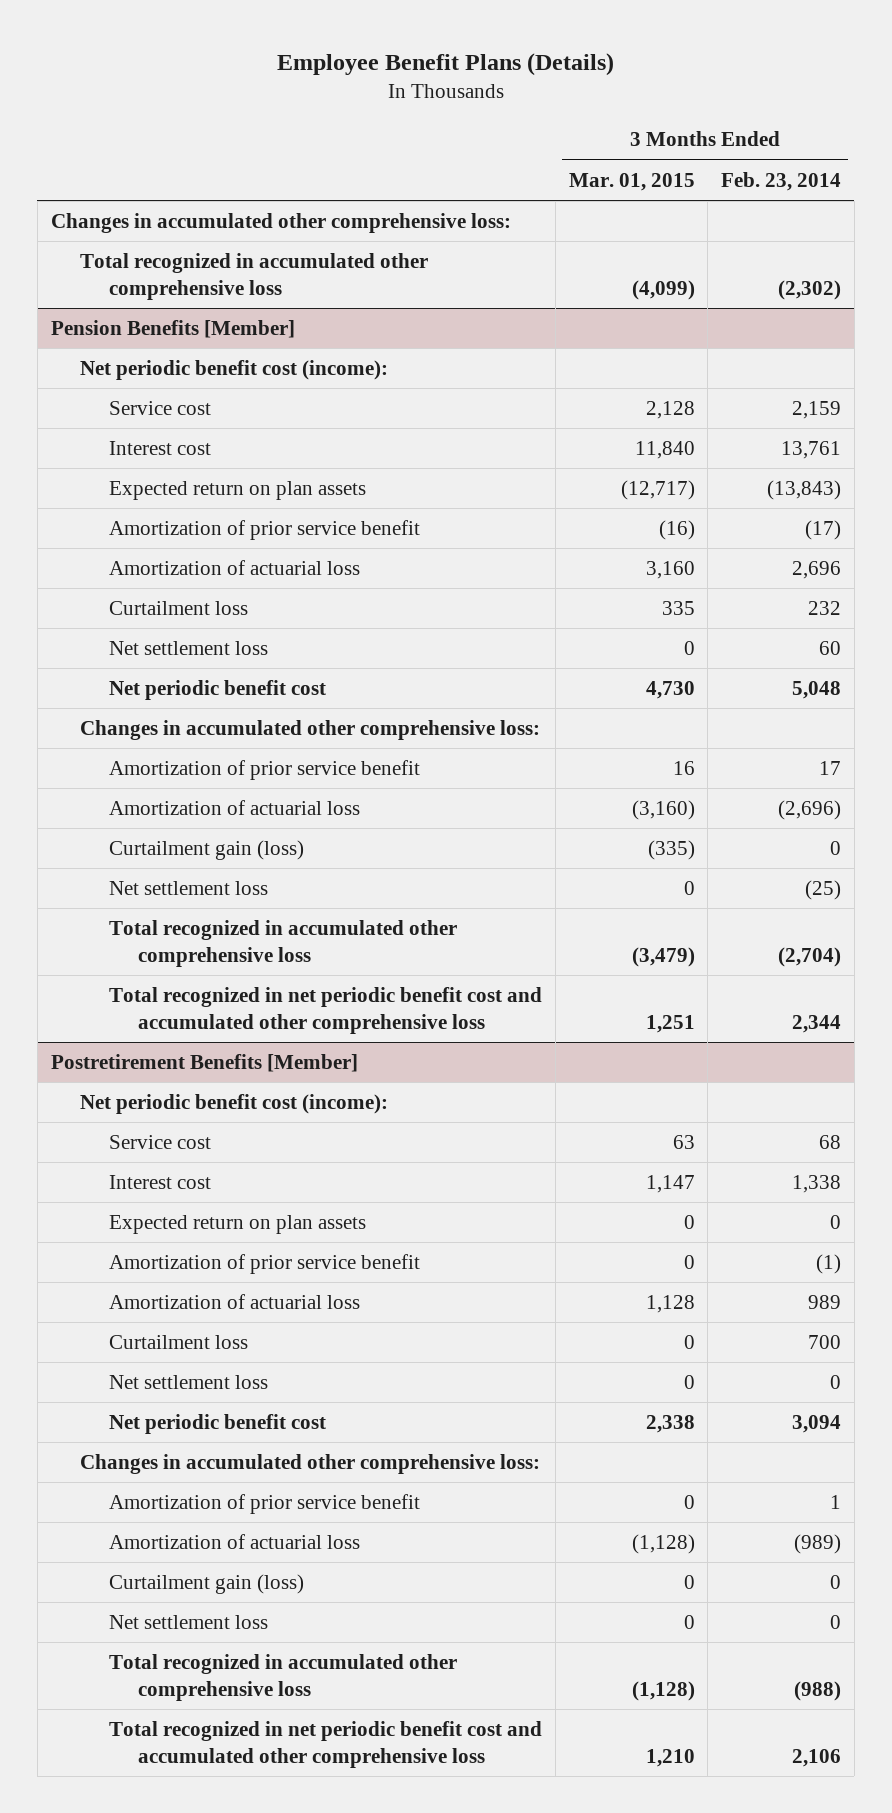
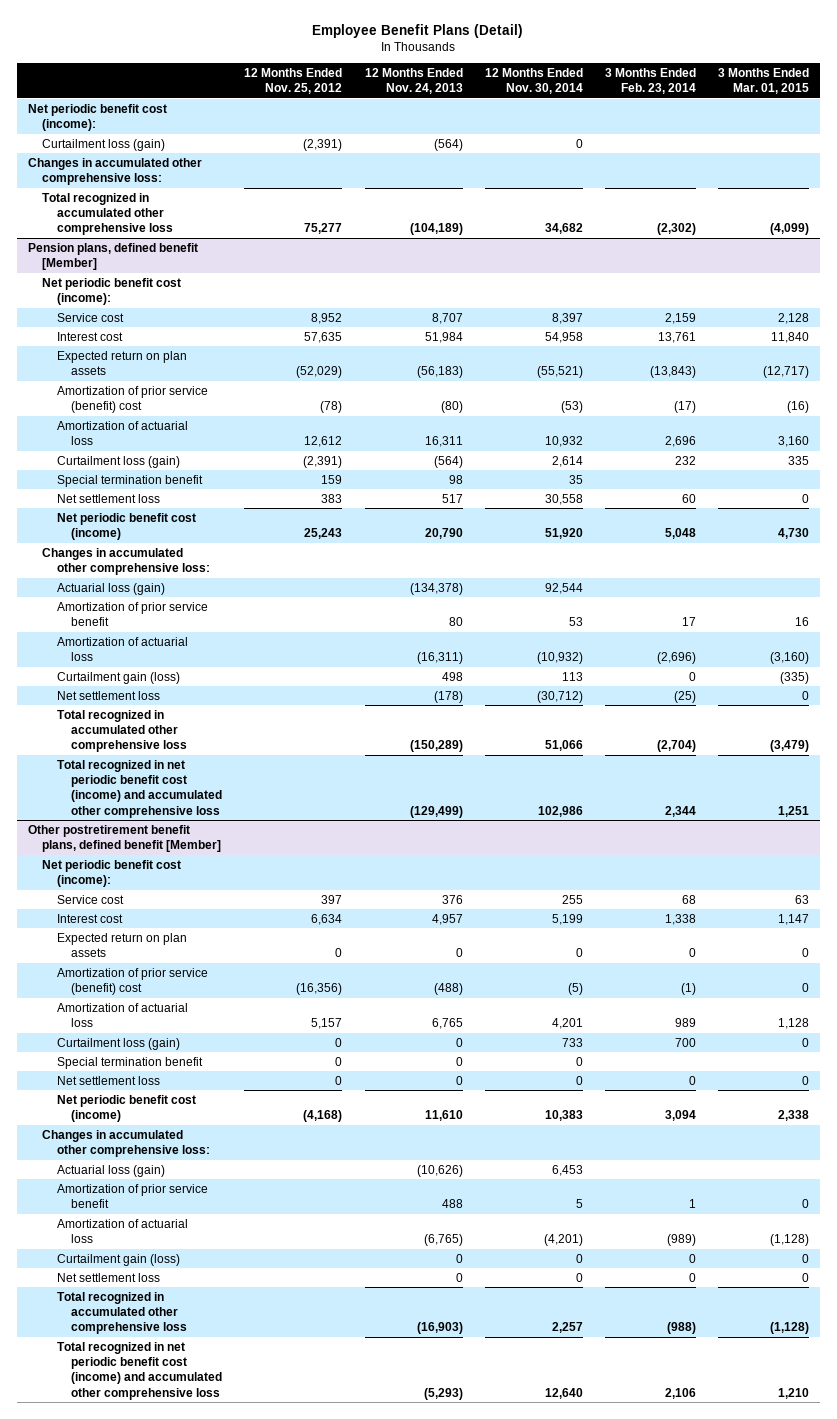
- Employee Benefit Plans (Details)
+ Employee Benefit Plans (Detail)
- | 3 Months Ended Mar. 01, 2015 | 3 Months Ended Feb. 23, 2014
+ | 12 Months Ended Nov. 25, 2012 | 12 Months Ended Nov. 24, 2013 | 12 Months Ended Nov. 30, 2014 | 3 Months Ended Feb. 23, 2014 | 3 Months Ended Mar. 01, 2015
+ Net periodic benefit cost (income):
+ Curtailment loss (gain) | (2,391) | (564) | 0 | |
- Pension Benefits [Member]
+ Pension plans, defined benefit [Member]
- Amortization of prior service benefit | (16) | (17)
+ Amortization of prior service (benefit) cost | (78) | (80) | (53) | (17) | (16)
- Curtailment loss | 335 | 232
+ Curtailment loss (gain) | (2,391) | (564) | 2,614 | 232 | 335
+ Special termination benefit | 159 | 98 | 35 | |
- Net periodic benefit cost | 4,730 | 5,048
+ Net periodic benefit cost (income) | 25,243 | 20,790 | 51,920 | 5,048 | 4,730
+ Actuarial loss (gain) | | (134,378) | 92,544 | |
- Total recognized in net periodic benefit cost and accumulated other comprehensive loss | 1,251 | 2,344
- Postretirement Benefits [Member]
+ Total recognized in net periodic benefit cost (income) and accumulated other comprehensive loss | | (129,499) | 102,986 | 2,344 | 1,251
+ Other postretirement benefit plans, defined benefit [Member]
- Amortization of prior service benefit | 0 | (1)
+ Amortization of prior service (benefit) cost | (16,356) | (488) | (5) | (1) | 0
- Curtailment loss | 0 | 700
+ Curtailment loss (gain) | 0 | 0 | 733 | 700 | 0
+ Special termination benefit | 0 | 0 | 0 | |
- Net periodic benefit cost | 2,338 | 3,094
+ Net periodic benefit cost (income) | (4,168) | 11,610 | 10,383 | 3,094 | 2,338
+ Actuarial loss (gain) | | (10,626) | 6,453 | |
- Total recognized in net periodic benefit cost and accumulated other comprehensive loss | 1,210 | 2,106
+ Total recognized in net periodic benefit cost (income) and accumulated other comprehensive loss | | (5,293) | 12,640 | 2,106 | 1,210

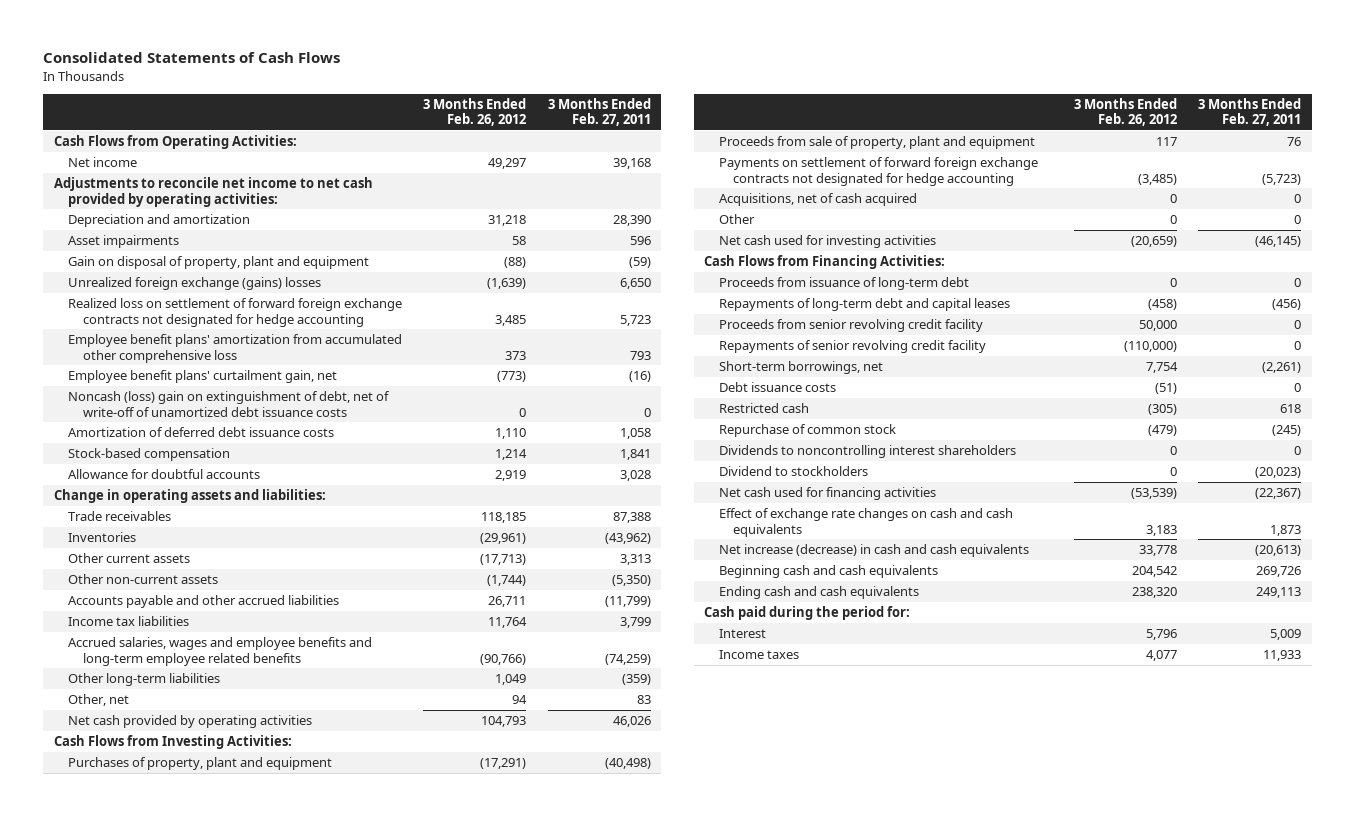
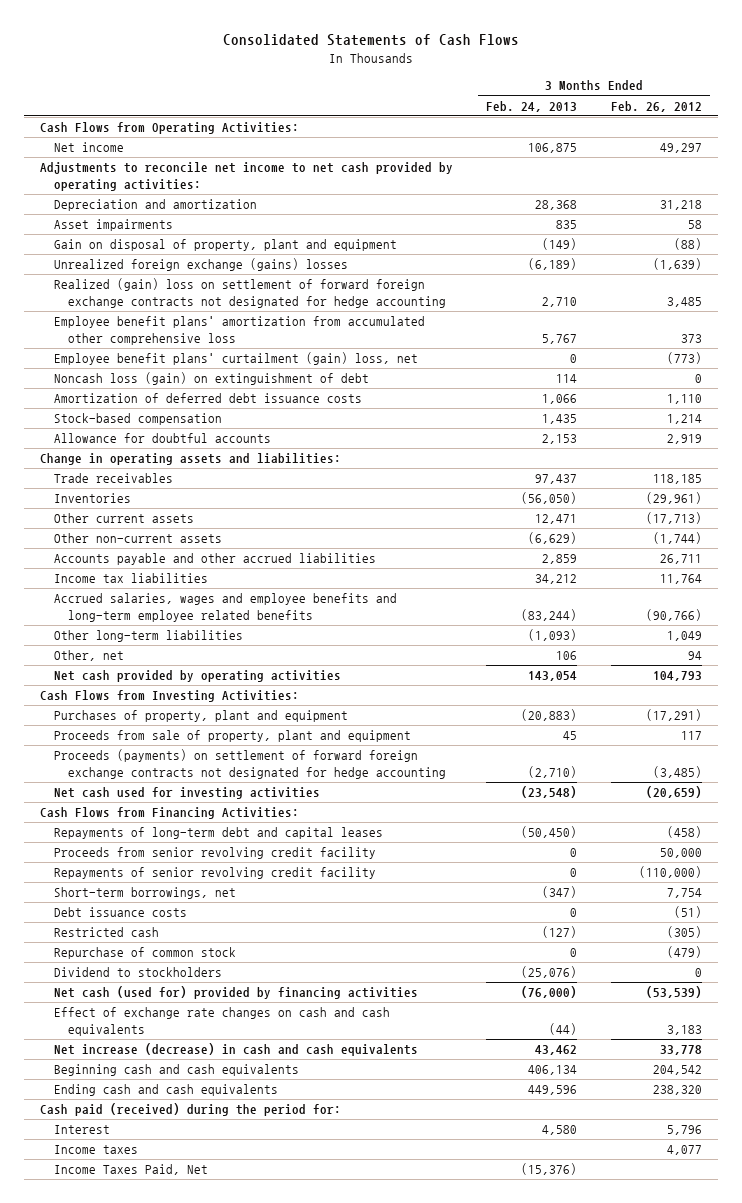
- | 3 Months Ended Feb. 26, 2012 | 3 Months Ended Feb. 27, 2011
+ | 3 Months Ended Feb. 24, 2013 | 3 Months Ended Feb. 26, 2012
- Realized loss on settlement of forward foreign exchange contracts not designated for hedge accounting | 3,485 | 5,723
+ Realized (gain) loss on settlement of forward foreign exchange contracts not designated for hedge accounting | 2,710 | 3,485
- Employee benefit plans' curtailment gain, net | (773) | (16)
- Noncash (loss) gain on extinguishment of debt, net of write-off of unamortized debt issuance costs | 0 | 0
+ Employee benefit plans' curtailment (gain) loss, net | 0 | (773)
+ Noncash loss (gain) on extinguishment of debt | 114 | 0
- Payments on settlement of forward foreign exchange contracts not designated for hedge accounting | (3,485) | (5,723)
- Acquisitions, net of cash acquired | 0 | 0
- Other | 0 | 0
+ Proceeds (payments) on settlement of forward foreign exchange contracts not designated for hedge accounting | (2,710) | (3,485)
- Proceeds from issuance of long-term debt | 0 | 0
- Dividends to noncontrolling interest shareholders | 0 | 0
- Net cash used for financing activities | (53,539) | (22,367)
+ Net cash (used for) provided by financing activities | (76,000) | (53,539)
- Cash paid during the period for:
+ Cash paid (received) during the period for:
+ Income Taxes Paid, Net | (15,376) |

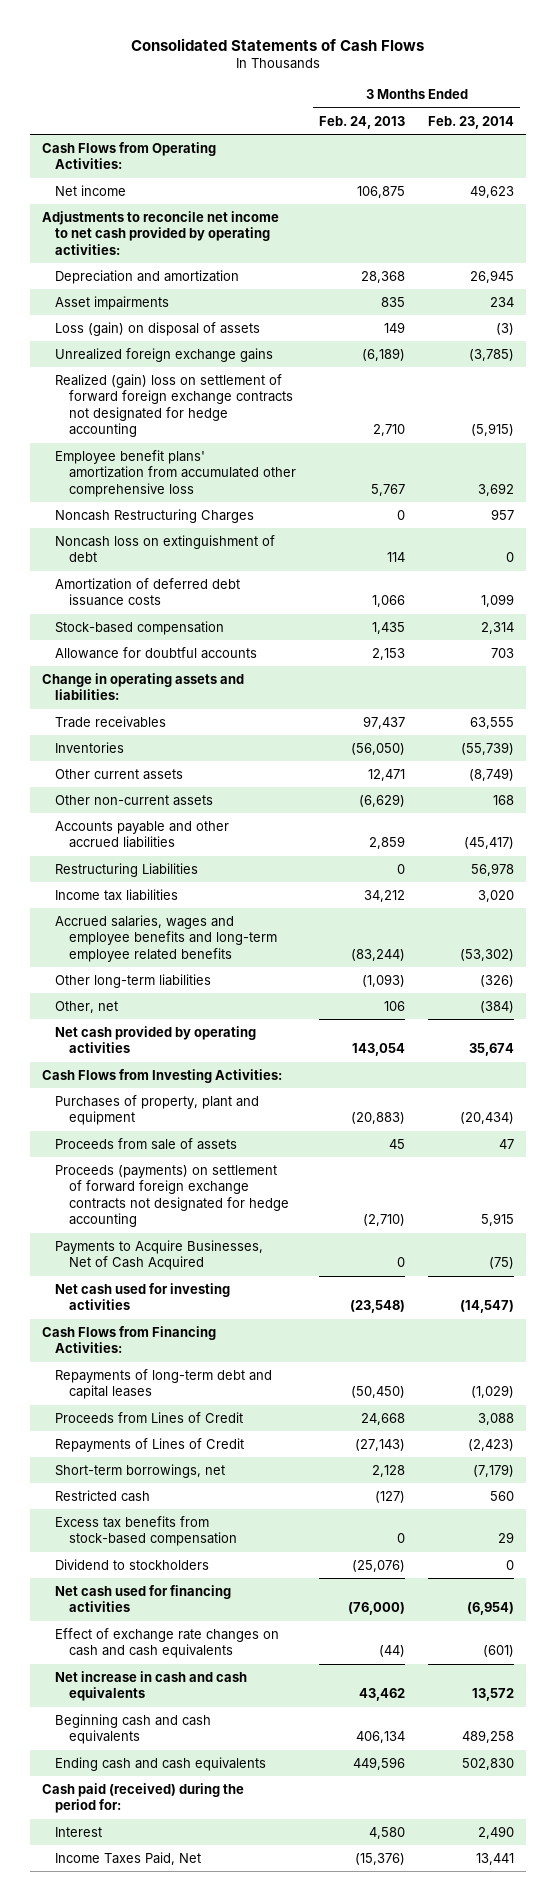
- | 3 Months Ended Feb. 24, 2013 | 3 Months Ended Feb. 26, 2012
+ | 3 Months Ended Feb. 24, 2013 | 3 Months Ended Feb. 23, 2014
- Gain on disposal of property, plant and equipment | (149) | (88)
- Unrealized foreign exchange (gains) losses | (6,189) | (1,639)
+ Loss (gain) on disposal of assets | 149 | (3)
+ Unrealized foreign exchange gains | (6,189) | (3,785)
- Employee benefit plans' curtailment (gain) loss, net | 0 | (773)
- Noncash loss (gain) on extinguishment of debt | 114 | 0
+ Noncash Restructuring Charges | 0 | 957
+ Noncash loss on extinguishment of debt | 114 | 0
+ Restructuring Liabilities | 0 | 56,978
- Proceeds from sale of property, plant and equipment | 45 | 117
+ Proceeds from sale of assets | 45 | 47
+ Payments to Acquire Businesses, Net of Cash Acquired | 0 | (75)
- Proceeds from senior revolving credit facility | 0 | 50,000
- Repayments of senior revolving credit facility | 0 | (110,000)
- Short-term borrowings, net | (347) | 7,754
- Debt issuance costs | 0 | (51)
+ Proceeds from Lines of Credit | 24,668 | 3,088
+ Repayments of Lines of Credit | (27,143) | (2,423)
+ Short-term borrowings, net | 2,128 | (7,179)
- Repurchase of common stock | 0 | (479)
+ Excess tax benefits from stock-based compensation | 0 | 29
- Net cash (used for) provided by financing activities | (76,000) | (53,539)
+ Net cash used for financing activities | (76,000) | (6,954)
- Net increase (decrease) in cash and cash equivalents | 43,462 | 33,778
+ Net increase in cash and cash equivalents | 43,462 | 13,572
- Income taxes | | 4,077

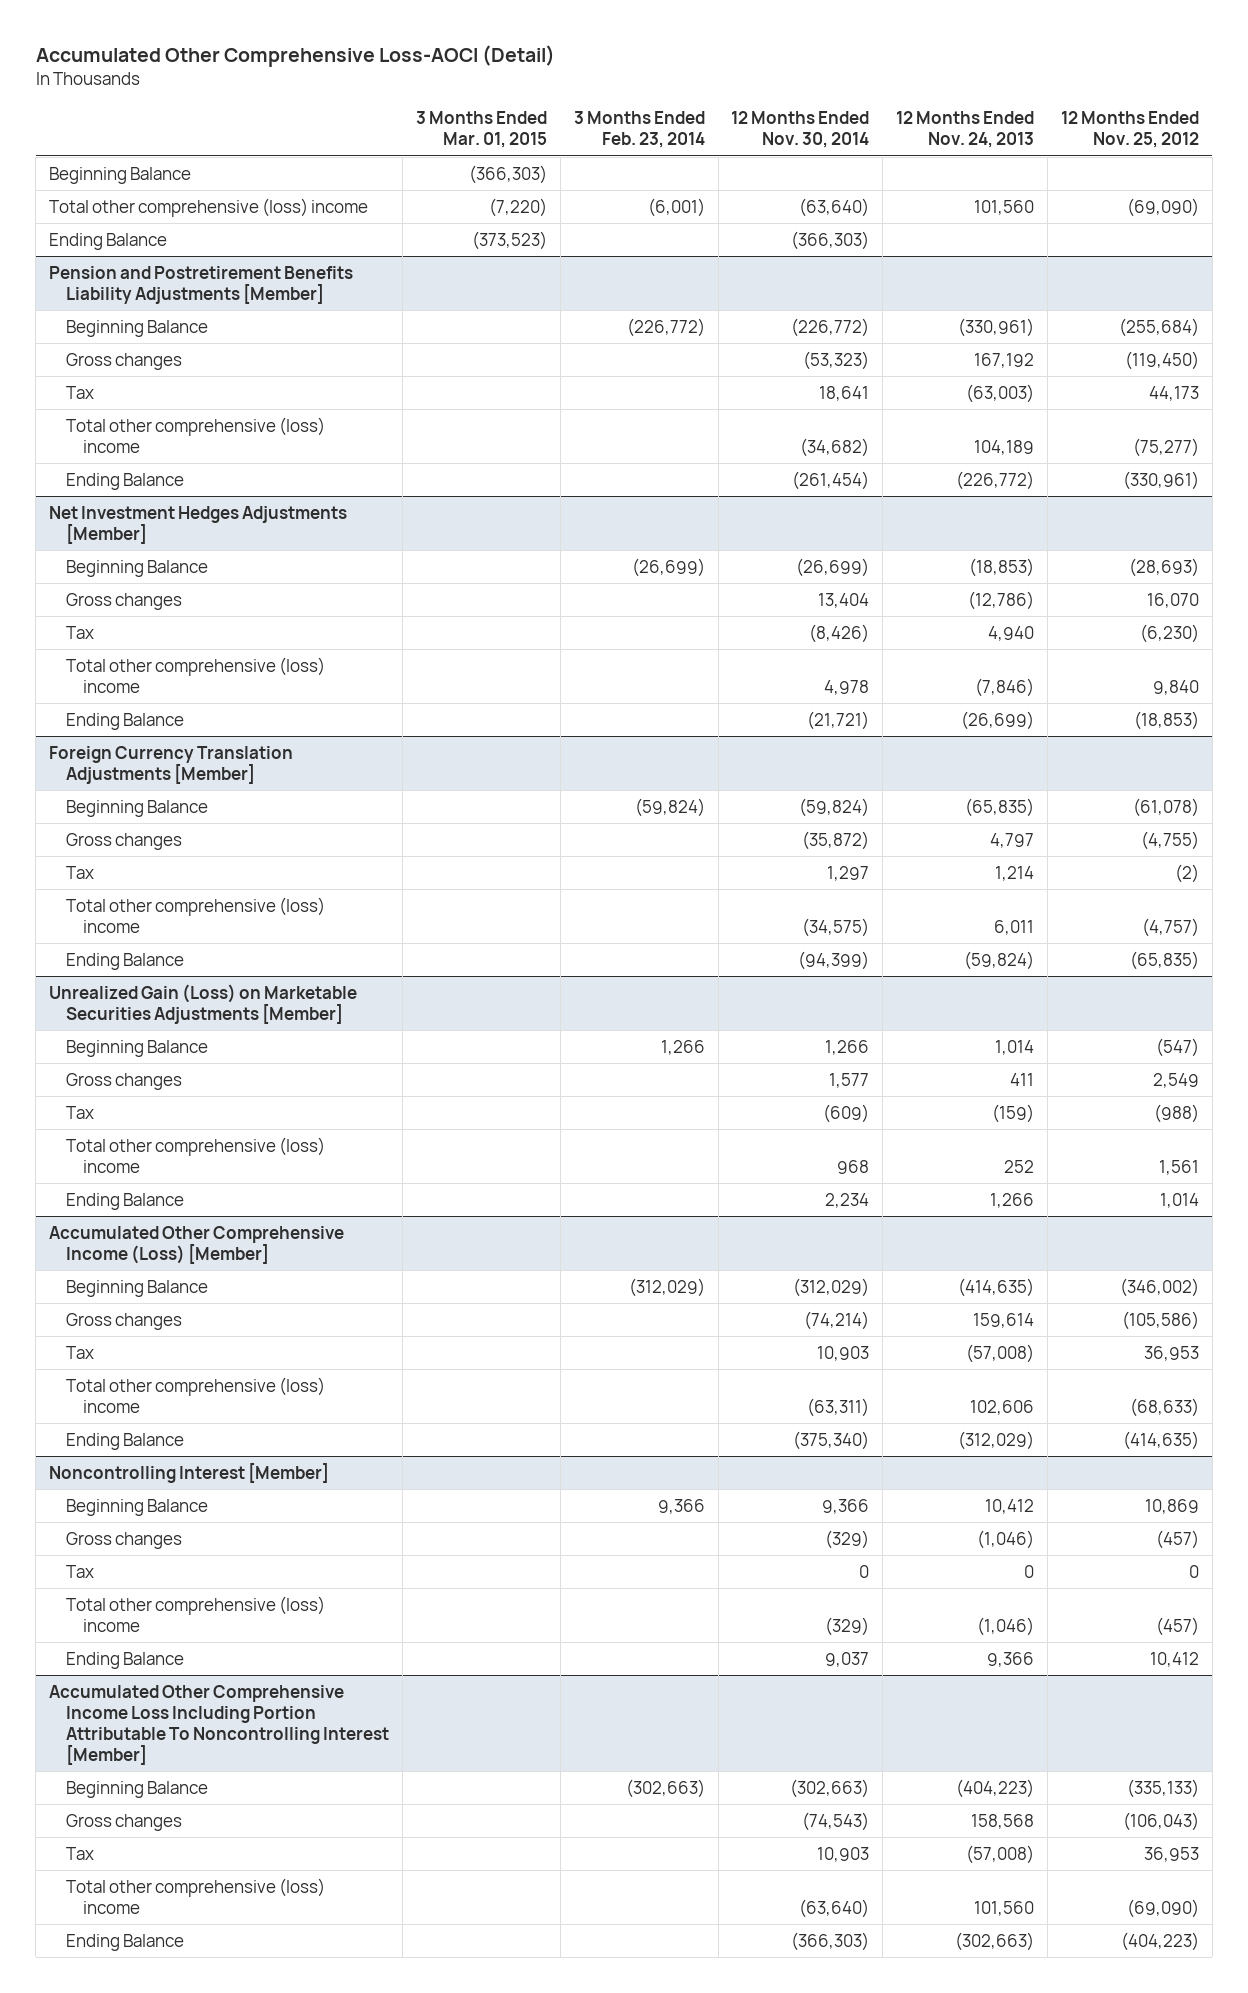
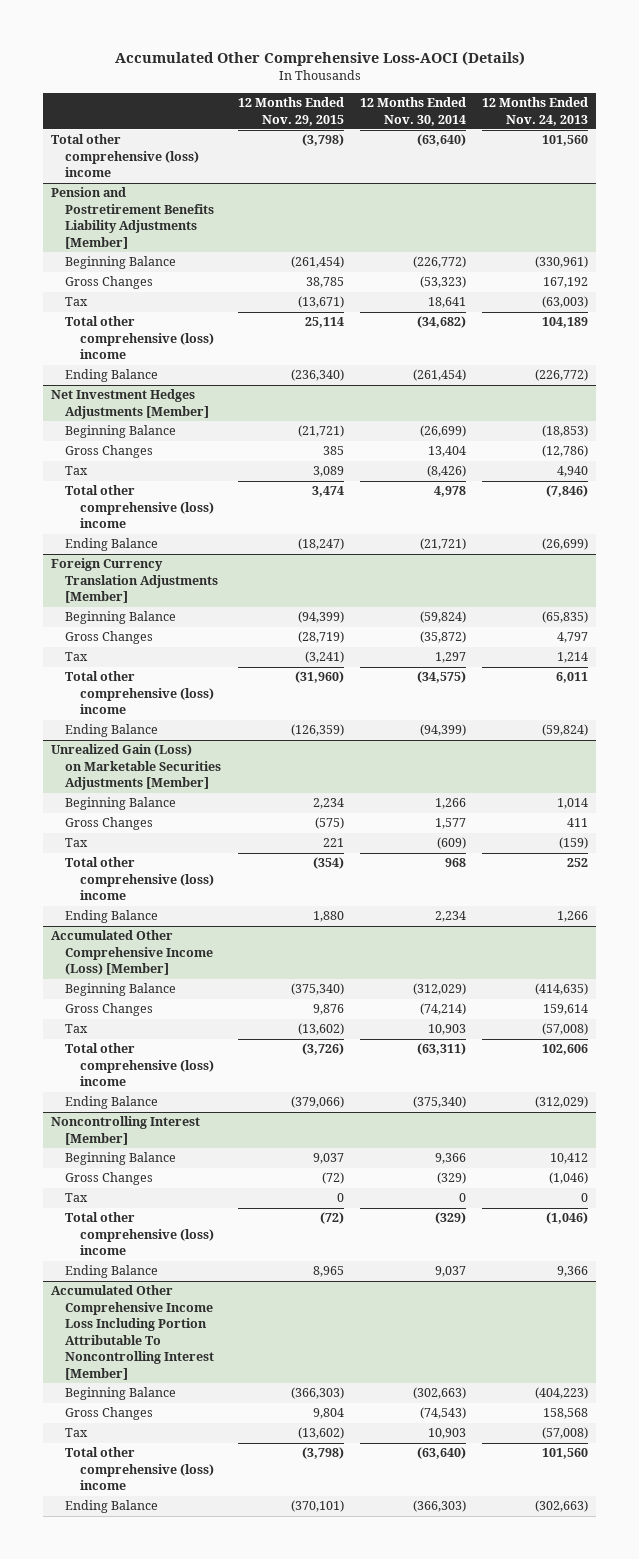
- Accumulated Other Comprehensive Loss-AOCI (Detail)
+ Accumulated Other Comprehensive Loss-AOCI (Details)
- | 3 Months Ended Mar. 01, 2015 | 3 Months Ended Feb. 23, 2014 | 12 Months Ended Nov. 30, 2014 | 12 Months Ended Nov. 24, 2013 | 12 Months Ended Nov. 25, 2012
+ | 12 Months Ended Nov. 29, 2015 | 12 Months Ended Nov. 30, 2014 | 12 Months Ended Nov. 24, 2013
- Beginning Balance | (366,303) | | | |
- Ending Balance | (373,523) | | (366,303) | |
@ Pension and Postretirement Benefits Liability Adjustments [Member]
- Gross changes | | | (53,323) | 167,192 | (119,450)
+ Gross Changes | 38,785 | (53,323) | 167,192
@ Net Investment Hedges Adjustments [Member]
- Gross changes | | | 13,404 | (12,786) | 16,070
+ Gross Changes | 385 | 13,404 | (12,786)
@ Foreign Currency Translation Adjustments [Member]
- Gross changes | | | (35,872) | 4,797 | (4,755)
+ Gross Changes | (28,719) | (35,872) | 4,797
@ Unrealized Gain (Loss) on Marketable Securities Adjustments [Member]
- Gross changes | | | 1,577 | 411 | 2,549
+ Gross Changes | (575) | 1,577 | 411
@ Accumulated Other Comprehensive Income (Loss) [Member]
- Gross changes | | | (74,214) | 159,614 | (105,586)
+ Gross Changes | 9,876 | (74,214) | 159,614
@ Noncontrolling Interest [Member]
- Gross changes | | | (329) | (1,046) | (457)
+ Gross Changes | (72) | (329) | (1,046)
@ Accumulated Other Comprehensive Income Loss Including Portion Attributable To Noncontrolling Interest [Member]
- Gross changes | | | (74,543) | 158,568 | (106,043)
+ Gross Changes | 9,804 | (74,543) | 158,568

